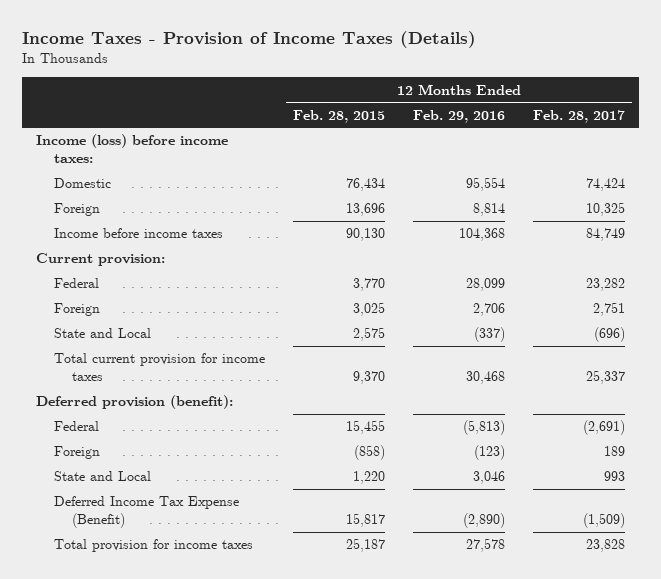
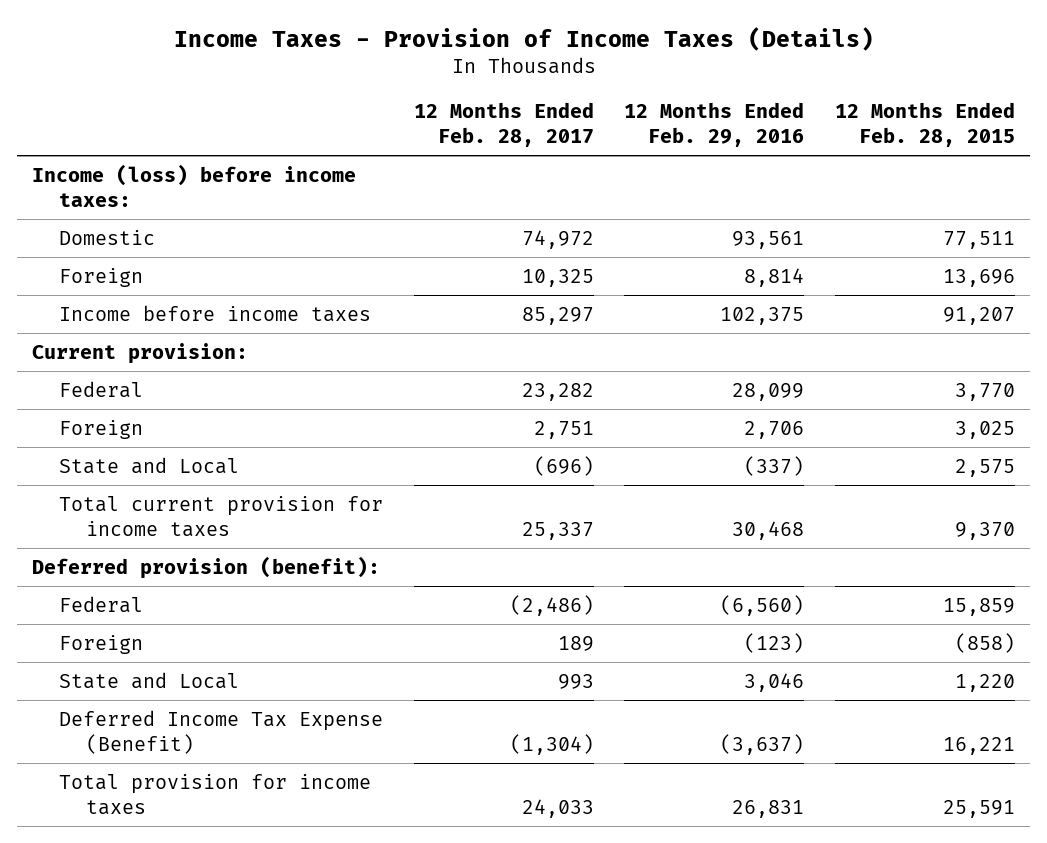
- | 12 Months Ended Feb. 28, 2015 | 12 Months Ended Feb. 29, 2016 | 12 Months Ended Feb. 28, 2017
+ | 12 Months Ended Feb. 28, 2017 | 12 Months Ended Feb. 29, 2016 | 12 Months Ended Feb. 28, 2015
- Domestic | 76,434 | 95,554 | 74,424
+ Domestic | 74,972 | 93,561 | 77,511
- Income before income taxes | 90,130 | 104,368 | 84,749
+ Income before income taxes | 85,297 | 102,375 | 91,207
- Federal | 15,455 | (5,813) | (2,691)
+ Federal | (2,486) | (6,560) | 15,859
- Deferred Income Tax Expense (Benefit) | 15,817 | (2,890) | (1,509)
- Total provision for income taxes | 25,187 | 27,578 | 23,828
+ Deferred Income Tax Expense (Benefit) | (1,304) | (3,637) | 16,221
+ Total provision for income taxes | 24,033 | 26,831 | 25,591

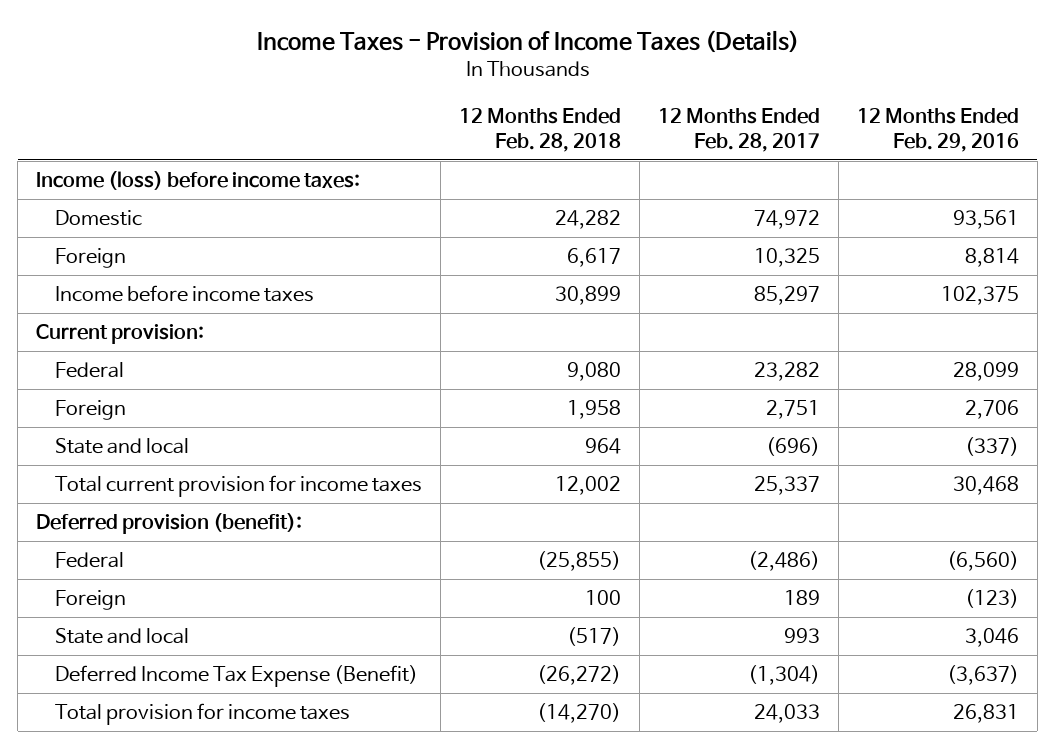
- | 12 Months Ended Feb. 28, 2017 | 12 Months Ended Feb. 29, 2016 | 12 Months Ended Feb. 28, 2015
+ | 12 Months Ended Feb. 28, 2018 | 12 Months Ended Feb. 28, 2017 | 12 Months Ended Feb. 29, 2016
- State and Local | (696) | (337) | 2,575
+ State and local | 964 | (696) | (337)
- State and Local | 993 | 3,046 | 1,220
+ State and local | (517) | 993 | 3,046

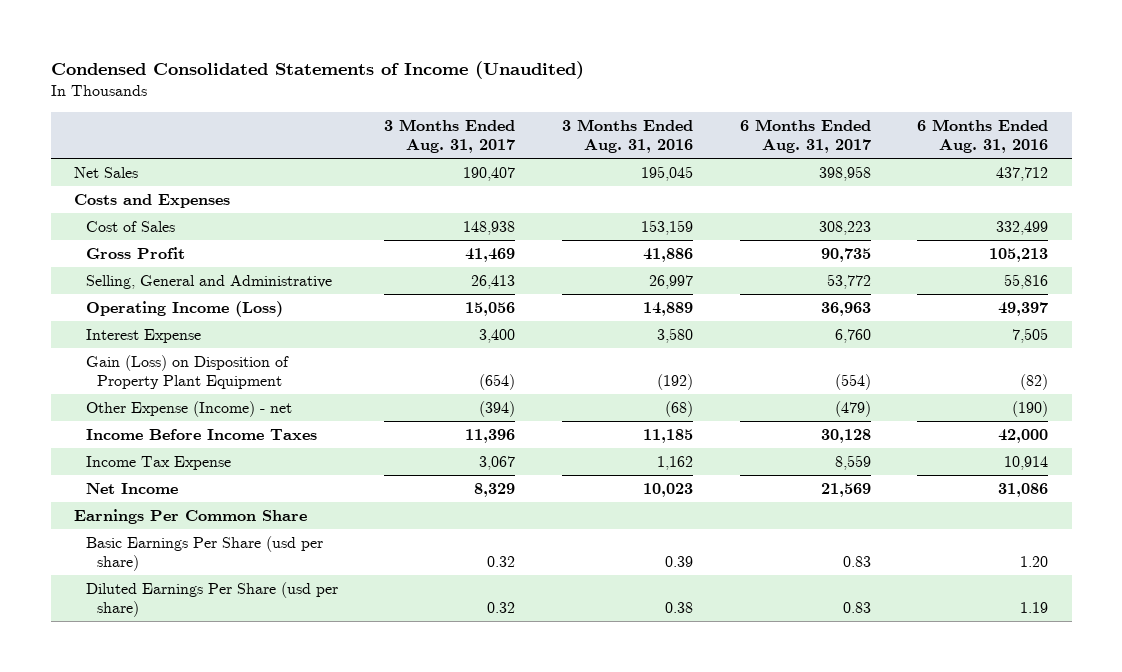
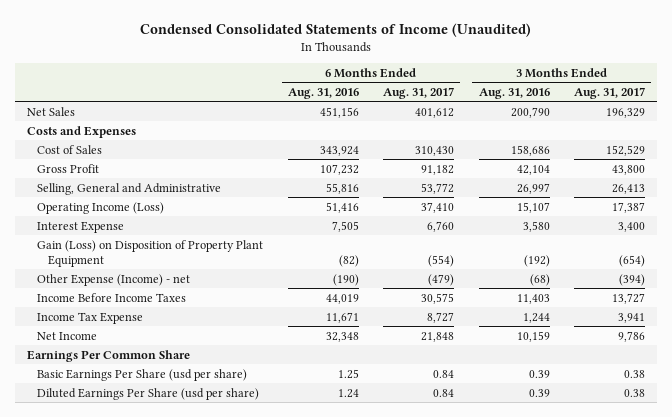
- | 3 Months Ended Aug. 31, 2017 | 3 Months Ended Aug. 31, 2016 | 6 Months Ended Aug. 31, 2017 | 6 Months Ended Aug. 31, 2016
+ | 6 Months Ended Aug. 31, 2016 | 6 Months Ended Aug. 31, 2017 | 3 Months Ended Aug. 31, 2016 | 3 Months Ended Aug. 31, 2017
- Net Sales | 190,407 | 195,045 | 398,958 | 437,712
+ Net Sales | 451,156 | 401,612 | 200,790 | 196,329
- Cost of Sales | 148,938 | 153,159 | 308,223 | 332,499
- Gross Profit | 41,469 | 41,886 | 90,735 | 105,213
+ Cost of Sales | 343,924 | 310,430 | 158,686 | 152,529
+ Gross Profit | 107,232 | 91,182 | 42,104 | 43,800
- Operating Income (Loss) | 15,056 | 14,889 | 36,963 | 49,397
+ Operating Income (Loss) | 51,416 | 37,410 | 15,107 | 17,387
- Income Before Income Taxes | 11,396 | 11,185 | 30,128 | 42,000
- Income Tax Expense | 3,067 | 1,162 | 8,559 | 10,914
- Net Income | 8,329 | 10,023 | 21,569 | 31,086
+ Income Before Income Taxes | 44,019 | 30,575 | 11,403 | 13,727
+ Income Tax Expense | 11,671 | 8,727 | 1,244 | 3,941
+ Net Income | 32,348 | 21,848 | 10,159 | 9,786
- Basic Earnings Per Share (usd per share) | 0.32 | 0.39 | 0.83 | 1.20
- Diluted Earnings Per Share (usd per share) | 0.32 | 0.38 | 0.83 | 1.19
+ Basic Earnings Per Share (usd per share) | 1.25 | 0.84 | 0.39 | 0.38
+ Diluted Earnings Per Share (usd per share) | 1.24 | 0.84 | 0.39 | 0.38

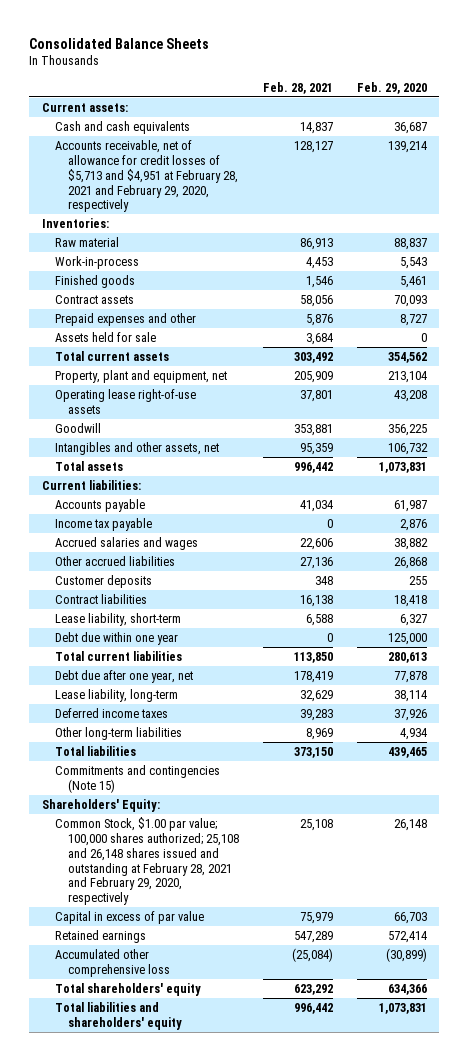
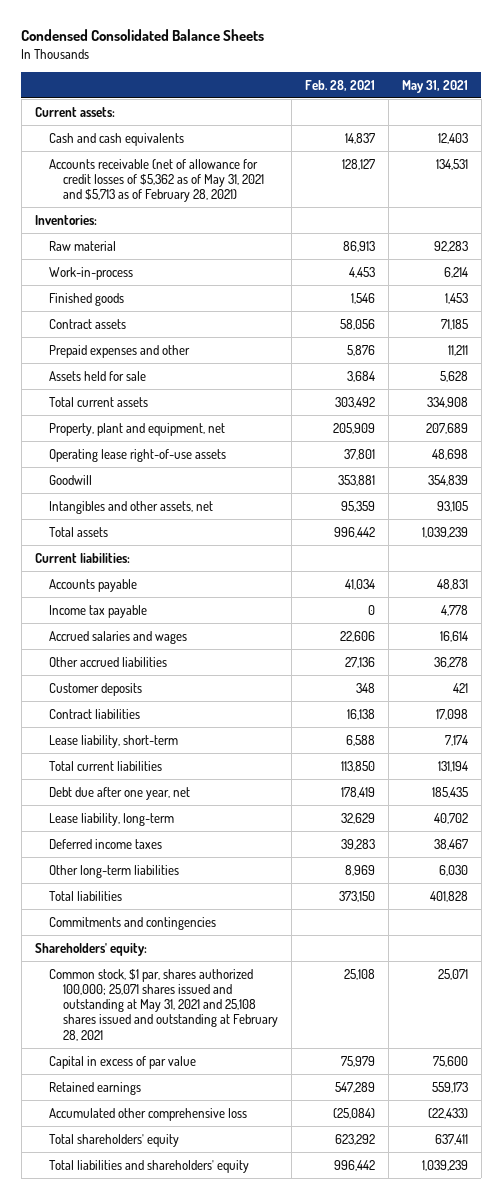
- Consolidated Balance Sheets
+ Condensed Consolidated Balance Sheets
- | Feb. 28, 2021 | Feb. 29, 2020
+ | Feb. 28, 2021 | May 31, 2021
- Accounts receivable, net of allowance for credit losses of $5,713 and $4,951 at February 28, 2021 and February 29, 2020, respectively | 128,127 | 139,214
+ Accounts receivable (net of allowance for credit losses of $5,362 as of May 31, 2021 and $5,713 as of February 28, 2021) | 128,127 | 134,531
- Debt due within one year | 0 | 125,000
- Commitments and contingencies (Note 15)
- Shareholders' Equity:
- Common Stock, $1.00 par value; 100,000 shares authorized; 25,108 and 26,148 shares issued and outstanding at February 28, 2021 and February 29, 2020, respectively | 25,108 | 26,148
+ Commitments and contingencies
+ Shareholders' equity:
+ Common stock, $1 par, shares authorized 100,000; 25,071 shares issued and outstanding at May 31, 2021 and 25,108 shares issued and outstanding at February 28, 2021 | 25,108 | 25,071

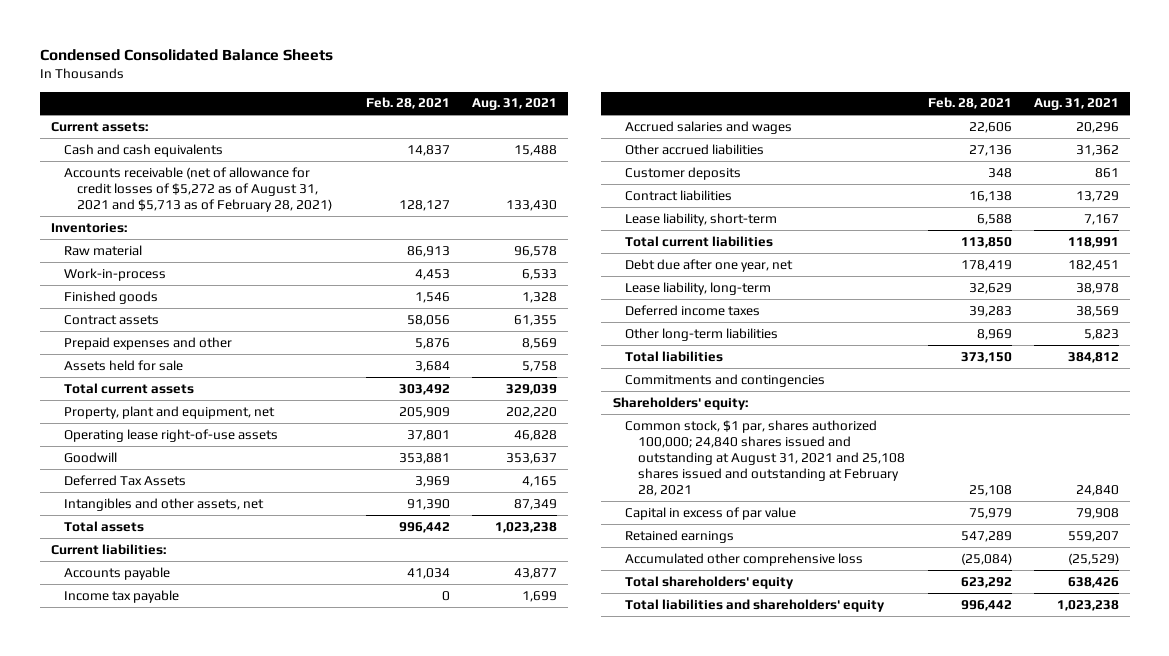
- | Feb. 28, 2021 | May 31, 2021
+ | Feb. 28, 2021 | Aug. 31, 2021
- Accounts receivable (net of allowance for credit losses of $5,362 as of May 31, 2021 and $5,713 as of February 28, 2021) | 128,127 | 134,531
+ Accounts receivable (net of allowance for credit losses of $5,272 as of August 31, 2021 and $5,713 as of February 28, 2021) | 128,127 | 133,430
- Intangibles and other assets, net | 95,359 | 93,105
+ Deferred Tax Assets | 3,969 | 4,165
+ Intangibles and other assets, net | 91,390 | 87,349
- Common stock, $1 par, shares authorized 100,000; 25,071 shares issued and outstanding at May 31, 2021 and 25,108 shares issued and outstanding at February 28, 2021 | 25,108 | 25,071
+ Common stock, $1 par, shares authorized 100,000; 24,840 shares issued and outstanding at August 31, 2021 and 25,108 shares issued and outstanding at February 28, 2021 | 25,108 | 24,840

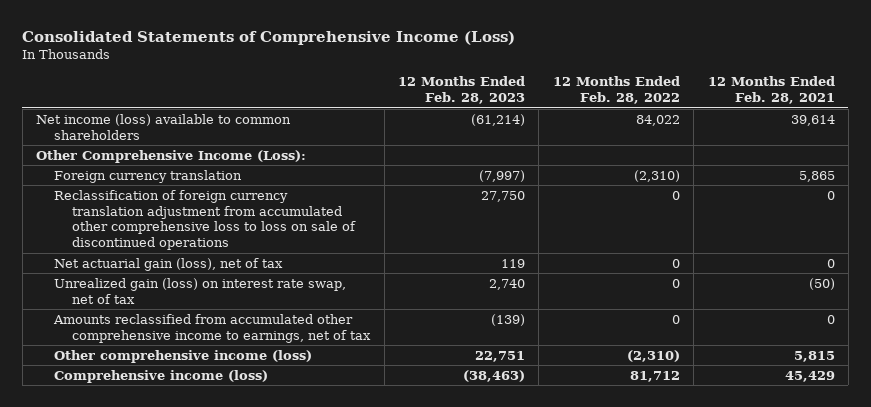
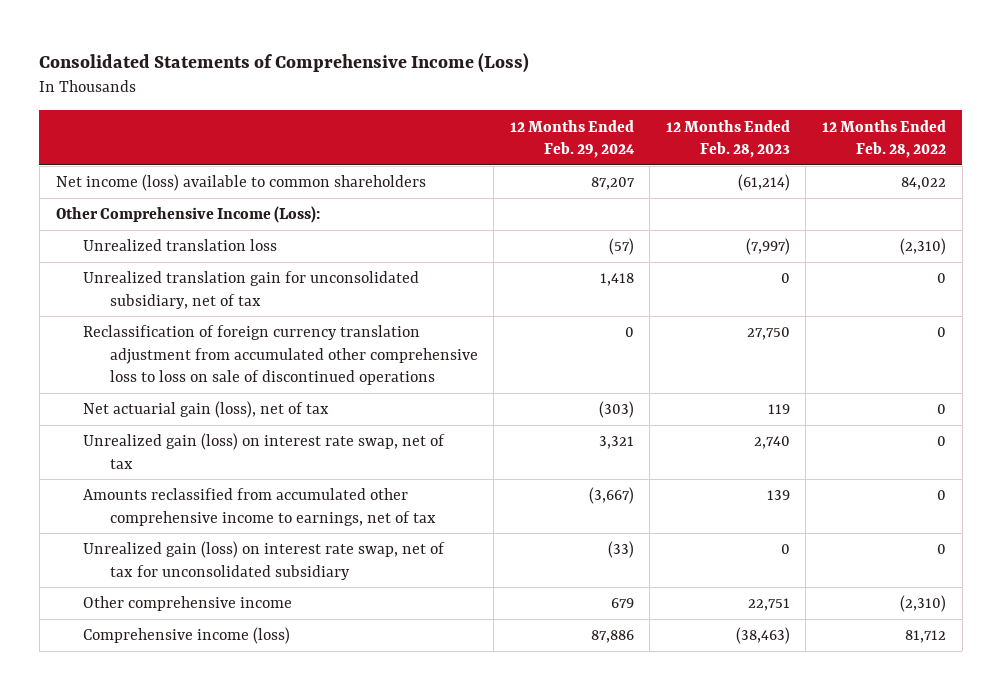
- | 12 Months Ended Feb. 28, 2023 | 12 Months Ended Feb. 28, 2022 | 12 Months Ended Feb. 28, 2021
+ | 12 Months Ended Feb. 29, 2024 | 12 Months Ended Feb. 28, 2023 | 12 Months Ended Feb. 28, 2022
- Foreign currency translation | (7,997) | (2,310) | 5,865
+ Unrealized translation loss | (57) | (7,997) | (2,310)
+ Unrealized translation gain for unconsolidated subsidiary, net of tax | 1,418 | 0 | 0
- Amounts reclassified from accumulated other comprehensive income to earnings, net of tax | (139) | 0 | 0
- Other comprehensive income (loss) | 22,751 | (2,310) | 5,815
+ Amounts reclassified from accumulated other comprehensive income to earnings, net of tax | (3,667) | 139 | 0
+ Unrealized gain (loss) on interest rate swap, net of tax for unconsolidated subsidiary | (33) | 0 | 0
+ Other comprehensive income | 679 | 22,751 | (2,310)

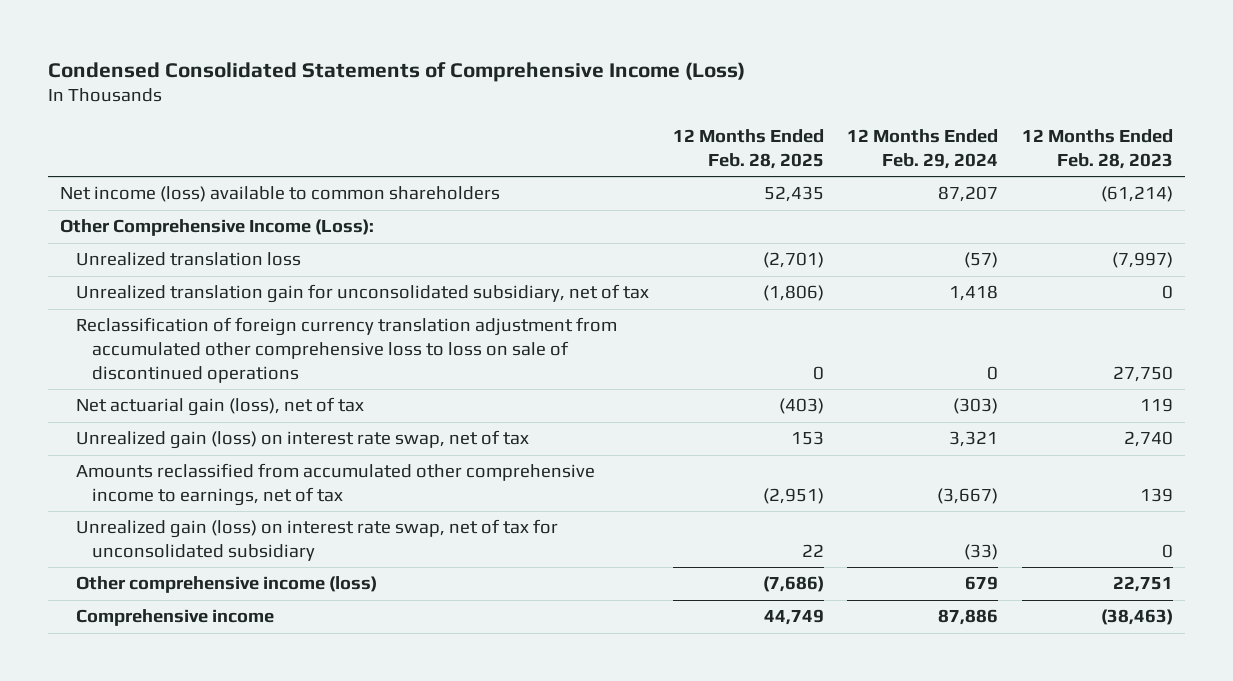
- Consolidated Statements of Comprehensive Income (Loss)
+ Condensed Consolidated Statements of Comprehensive Income (Loss)
- | 12 Months Ended Feb. 29, 2024 | 12 Months Ended Feb. 28, 2023 | 12 Months Ended Feb. 28, 2022
+ | 12 Months Ended Feb. 28, 2025 | 12 Months Ended Feb. 29, 2024 | 12 Months Ended Feb. 28, 2023
- Other comprehensive income | 679 | 22,751 | (2,310)
- Comprehensive income (loss) | 87,886 | (38,463) | 81,712
+ Other comprehensive income (loss) | (7,686) | 679 | 22,751
+ Comprehensive income | 44,749 | 87,886 | (38,463)

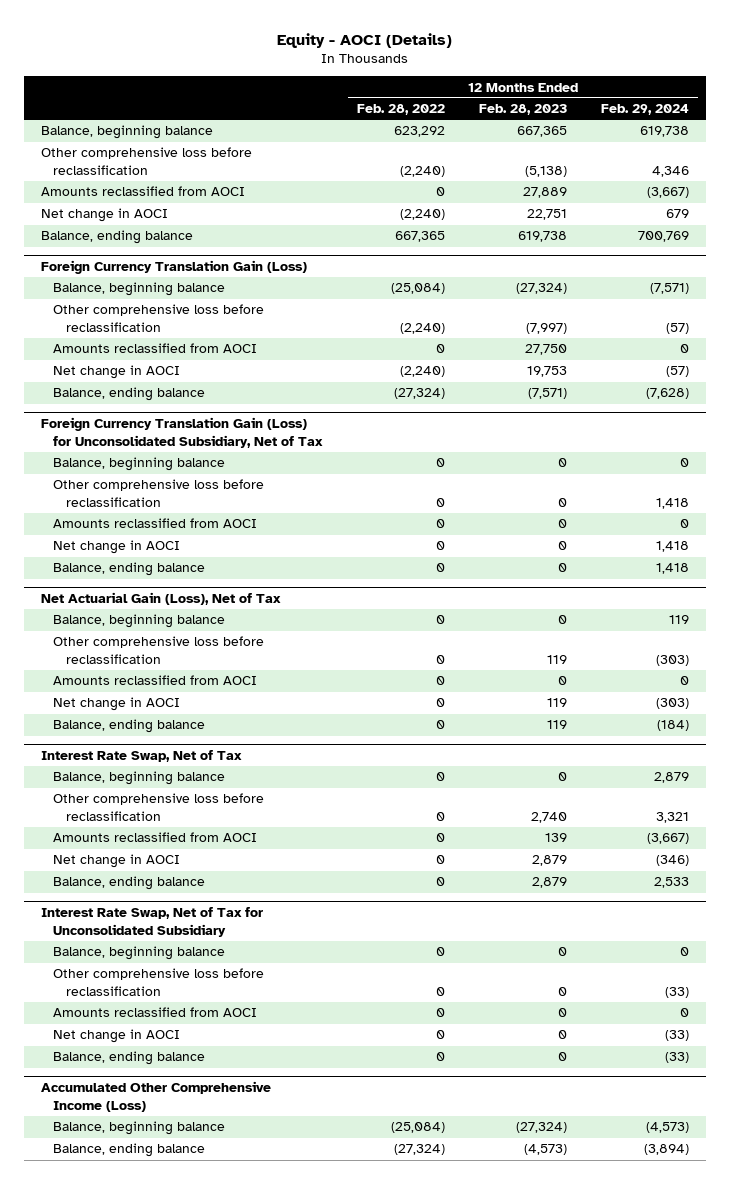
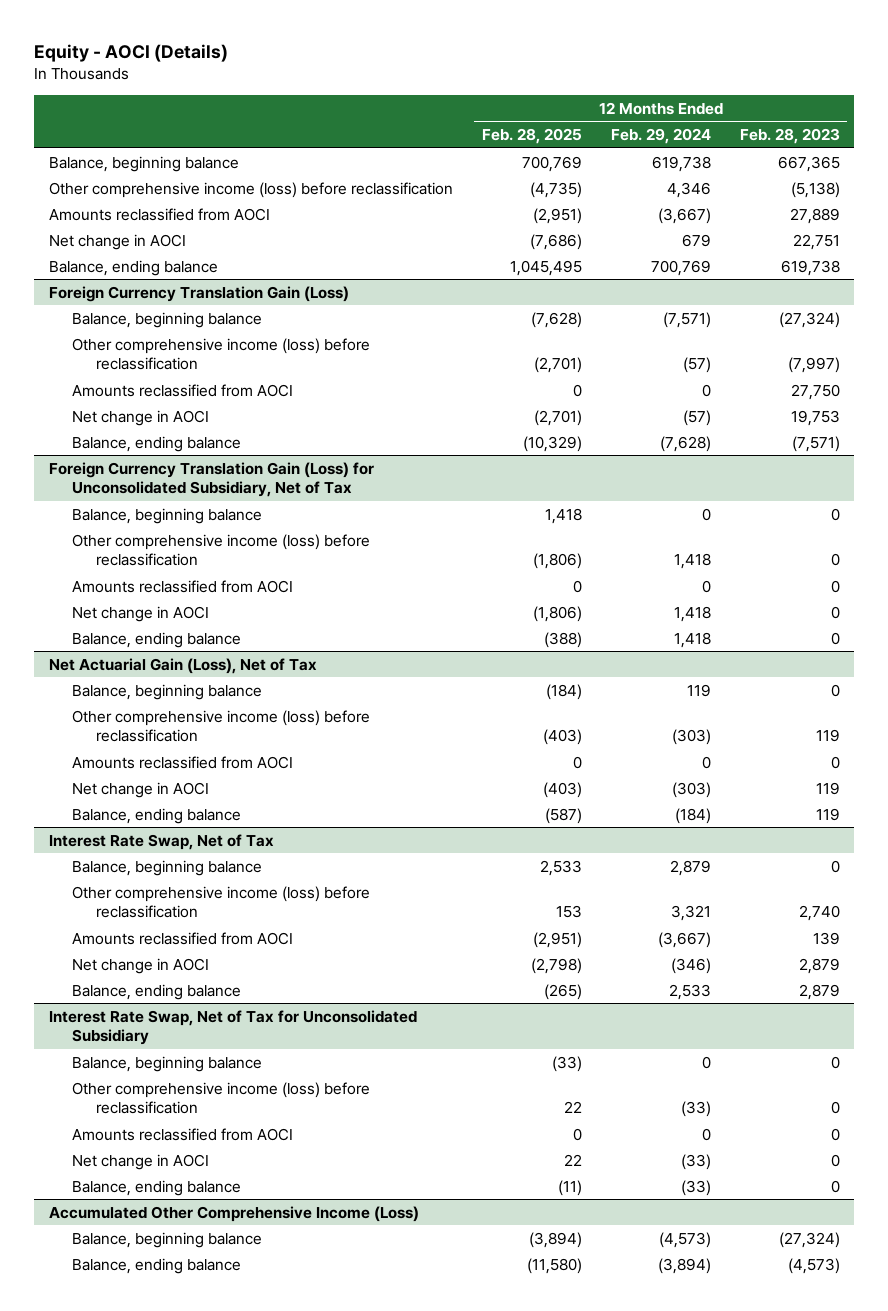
- | 12 Months Ended Feb. 28, 2022 | 12 Months Ended Feb. 28, 2023 | 12 Months Ended Feb. 29, 2024
+ | 12 Months Ended Feb. 28, 2025 | 12 Months Ended Feb. 29, 2024 | 12 Months Ended Feb. 28, 2023
- Other comprehensive loss before reclassification | (2,240) | (5,138) | 4,346
+ Other comprehensive income (loss) before reclassification | (4,735) | 4,346 | (5,138)
@ Foreign Currency Translation Gain (Loss)
- Other comprehensive loss before reclassification | (2,240) | (7,997) | (57)
+ Other comprehensive income (loss) before reclassification | (2,701) | (57) | (7,997)
@ Foreign Currency Translation Gain (Loss) for Unconsolidated Subsidiary, Net of Tax
- Other comprehensive loss before reclassification | 0 | 0 | 1,418
+ Other comprehensive income (loss) before reclassification | (1,806) | 1,418 | 0
@ Net Actuarial Gain (Loss), Net of Tax
- Other comprehensive loss before reclassification | 0 | 119 | (303)
+ Other comprehensive income (loss) before reclassification | (403) | (303) | 119
@ Interest Rate Swap, Net of Tax
- Other comprehensive loss before reclassification | 0 | 2,740 | 3,321
+ Other comprehensive income (loss) before reclassification | 153 | 3,321 | 2,740
@ Interest Rate Swap, Net of Tax for Unconsolidated Subsidiary
- Other comprehensive loss before reclassification | 0 | 0 | (33)
+ Other comprehensive income (loss) before reclassification | 22 | (33) | 0

